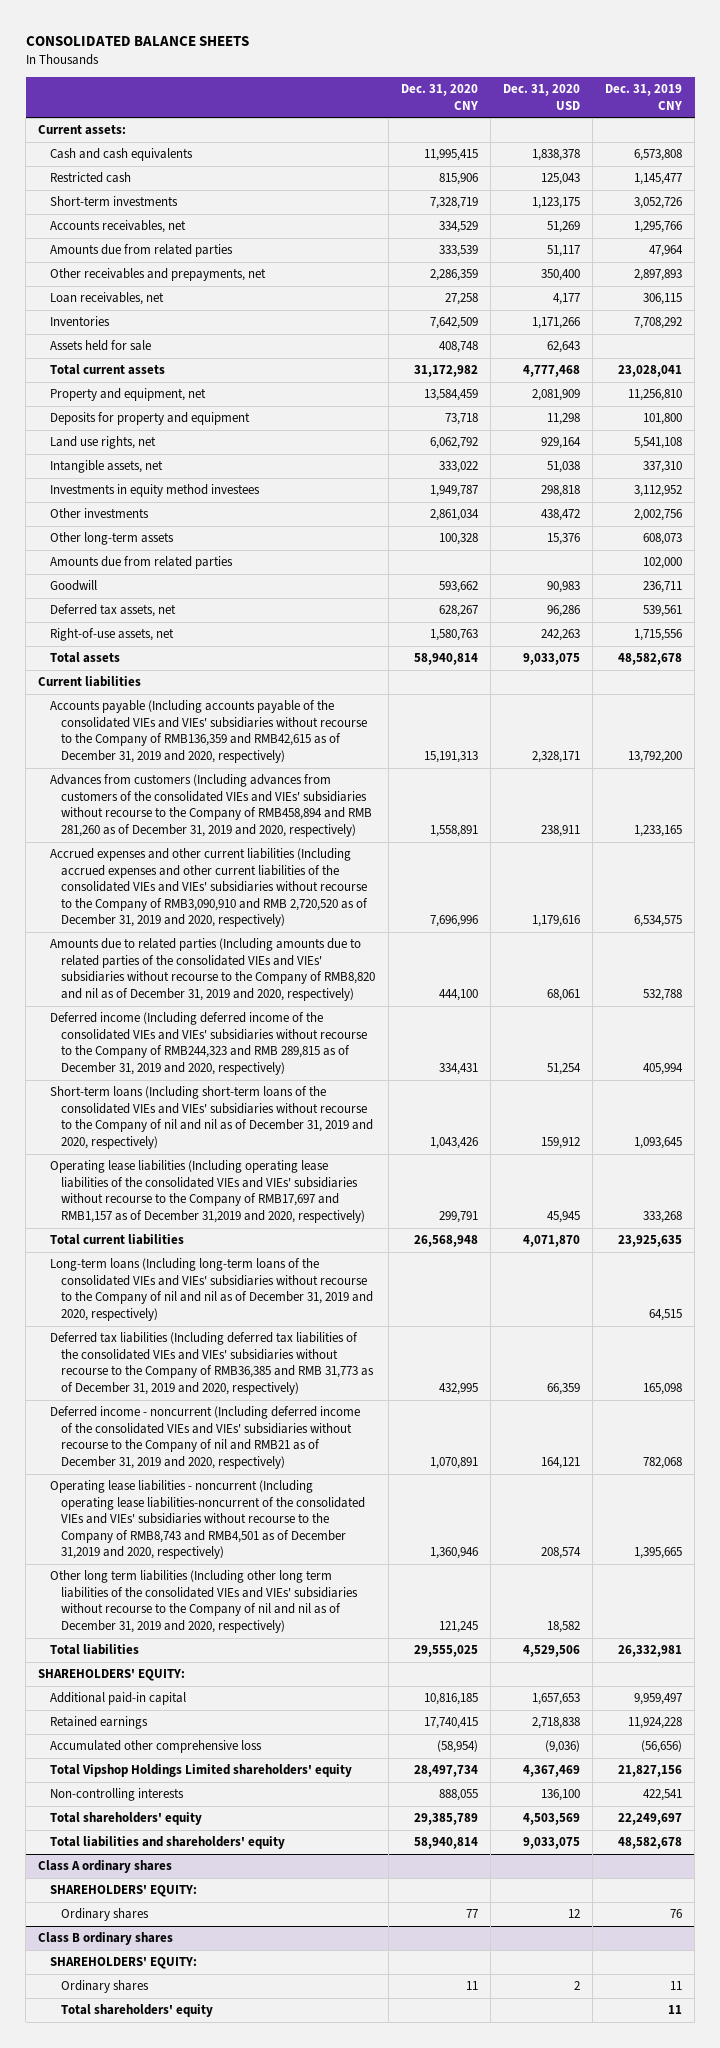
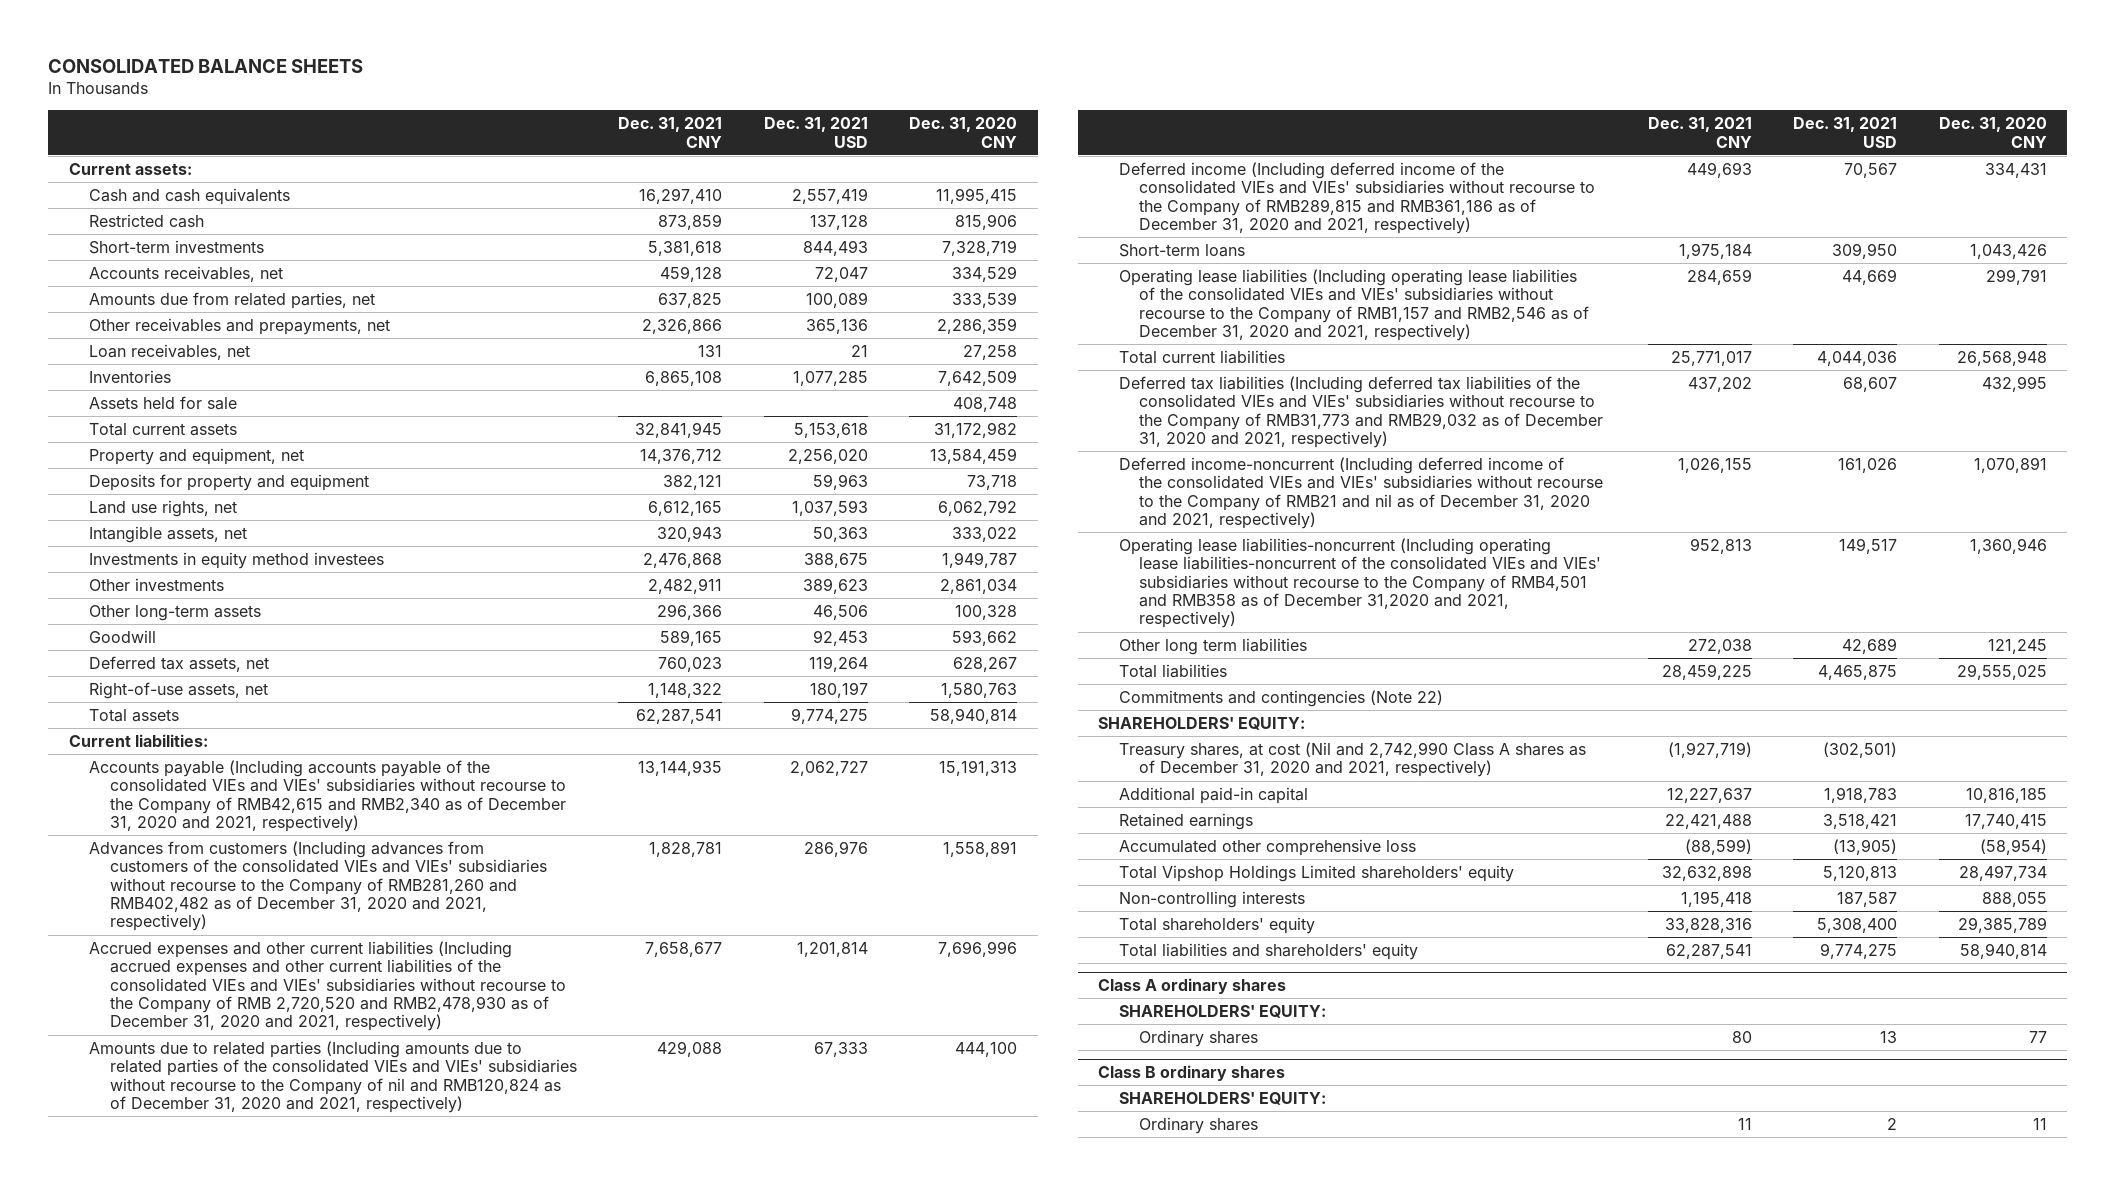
- | Dec. 31, 2020 CNY | Dec. 31, 2020 USD | Dec. 31, 2019 CNY
+ | Dec. 31, 2021 CNY | Dec. 31, 2021 USD | Dec. 31, 2020 CNY
- Amounts due from related parties | 333,539 | 51,117 | 47,964
+ Amounts due from related parties, net | 637,825 | 100,089 | 333,539
- Amounts due from related parties | | | 102,000
- Current liabilities
- Accounts payable (Including accounts payable of the consolidated VIEs and VIEs' subsidiaries without recourse to the Company of RMB136,359 and RMB42,615 as of December 31, 2019 and 2020, respectively) | 15,191,313 | 2,328,171 | 13,792,200
- Advances from customers (Including advances from customers of the consolidated VIEs and VIEs' subsidiaries without recourse to the Company of RMB458,894 and RMB 281,260 as of December 31, 2019 and 2020, respectively) | 1,558,891 | 238,911 | 1,233,165
- Accrued expenses and other current liabilities (Including accrued expenses and other current liabilities of the consolidated VIEs and VIEs' subsidiaries without recourse to the Company of RMB3,090,910 and RMB 2,720,520 as of December 31, 2019 and 2020, respectively) | 7,696,996 | 1,179,616 | 6,534,575
- Amounts due to related parties (Including amounts due to related parties of the consolidated VIEs and VIEs' subsidiaries without recourse to the Company of RMB8,820 and nil as of December 31, 2019 and 2020, respectively) | 444,100 | 68,061 | 532,788
- Deferred income (Including deferred income of the consolidated VIEs and VIEs' subsidiaries without recourse to the Company of RMB244,323 and RMB 289,815 as of December 31, 2019 and 2020, respectively) | 334,431 | 51,254 | 405,994
- Short-term loans (Including short-term loans of the consolidated VIEs and VIEs' subsidiaries without recourse to the Company of nil and nil as of December 31, 2019 and 2020, respectively) | 1,043,426 | 159,912 | 1,093,645
- Operating lease liabilities (Including operating lease liabilities of the consolidated VIEs and VIEs' subsidiaries without recourse to the Company of RMB17,697 and RMB1,157 as of December 31,2019 and 2020, respectively) | 299,791 | 45,945 | 333,268
+ Current liabilities:
+ Accounts payable (Including accounts payable of the consolidated VIEs and VIEs' subsidiaries without recourse to the Company of RMB42,615 and RMB2,340 as of December 31, 2020 and 2021, respectively) | 13,144,935 | 2,062,727 | 15,191,313
+ Advances from customers (Including advances from customers of the consolidated VIEs and VIEs' subsidiaries without recourse to the Company of RMB281,260 and RMB402,482 as of December 31, 2020 and 2021, respectively) | 1,828,781 | 286,976 | 1,558,891
+ Accrued expenses and other current liabilities (Including accrued expenses and other current liabilities of the consolidated VIEs and VIEs' subsidiaries without recourse to the Company of RMB 2,720,520 and RMB2,478,930 as of December 31, 2020 and 2021, respectively) | 7,658,677 | 1,201,814 | 7,696,996
+ Amounts due to related parties (Including amounts due to related parties of the consolidated VIEs and VIEs' subsidiaries without recourse to the Company of nil and RMB120,824 as of December 31, 2020 and 2021, respectively) | 429,088 | 67,333 | 444,100
+ Deferred income (Including deferred income of the consolidated VIEs and VIEs' subsidiaries without recourse to the Company of RMB289,815 and RMB361,186 as of December 31, 2020 and 2021, respectively) | 449,693 | 70,567 | 334,431
+ Short-term loans | 1,975,184 | 309,950 | 1,043,426
+ Operating lease liabilities (Including operating lease liabilities of the consolidated VIEs and VIEs' subsidiaries without recourse to the Company of RMB1,157 and RMB2,546 as of December 31, 2020 and 2021, respectively) | 284,659 | 44,669 | 299,791
- Long-term loans (Including long-term loans of the consolidated VIEs and VIEs' subsidiaries without recourse to the Company of nil and nil as of December 31, 2019 and 2020, respectively) | | | 64,515
- Deferred tax liabilities (Including deferred tax liabilities of the consolidated VIEs and VIEs' subsidiaries without recourse to the Company of RMB36,385 and RMB 31,773 as of December 31, 2019 and 2020, respectively) | 432,995 | 66,359 | 165,098
- Deferred income - noncurrent (Including deferred income of the consolidated VIEs and VIEs' subsidiaries without recourse to the Company of nil and RMB21 as of December 31, 2019 and 2020, respectively) | 1,070,891 | 164,121 | 782,068
- Operating lease liabilities - noncurrent (Including operating lease liabilities-noncurrent of the consolidated VIEs and VIEs' subsidiaries without recourse to the Company of RMB8,743 and RMB4,501 as of December 31,2019 and 2020, respectively) | 1,360,946 | 208,574 | 1,395,665
- Other long term liabilities (Including other long term liabilities of the consolidated VIEs and VIEs' subsidiaries without recourse to the Company of nil and nil as of December 31, 2019 and 2020, respectively) | 121,245 | 18,582 |
+ Deferred tax liabilities (Including deferred tax liabilities of the consolidated VIEs and VIEs' subsidiaries without recourse to the Company of RMB31,773 and RMB29,032 as of December 31, 2020 and 2021, respectively) | 437,202 | 68,607 | 432,995
+ Deferred income-noncurrent (Including deferred income of the consolidated VIEs and VIEs' subsidiaries without recourse to the Company of RMB21 and nil as of December 31, 2020 and 2021, respectively) | 1,026,155 | 161,026 | 1,070,891
+ Operating lease liabilities-noncurrent (Including operating lease liabilities-noncurrent of the consolidated VIEs and VIEs' subsidiaries without recourse to the Company of RMB4,501 and RMB358 as of December 31,2020 and 2021, respectively) | 952,813 | 149,517 | 1,360,946
+ Other long term liabilities | 272,038 | 42,689 | 121,245
+ Commitments and contingencies (Note 22)
+ Treasury shares, at cost (Nil and 2,742,990 Class A shares as of December 31, 2020 and 2021, respectively) | (1,927,719) | (302,501) |
@ Class B ordinary shares
- Total shareholders' equity | | | 11

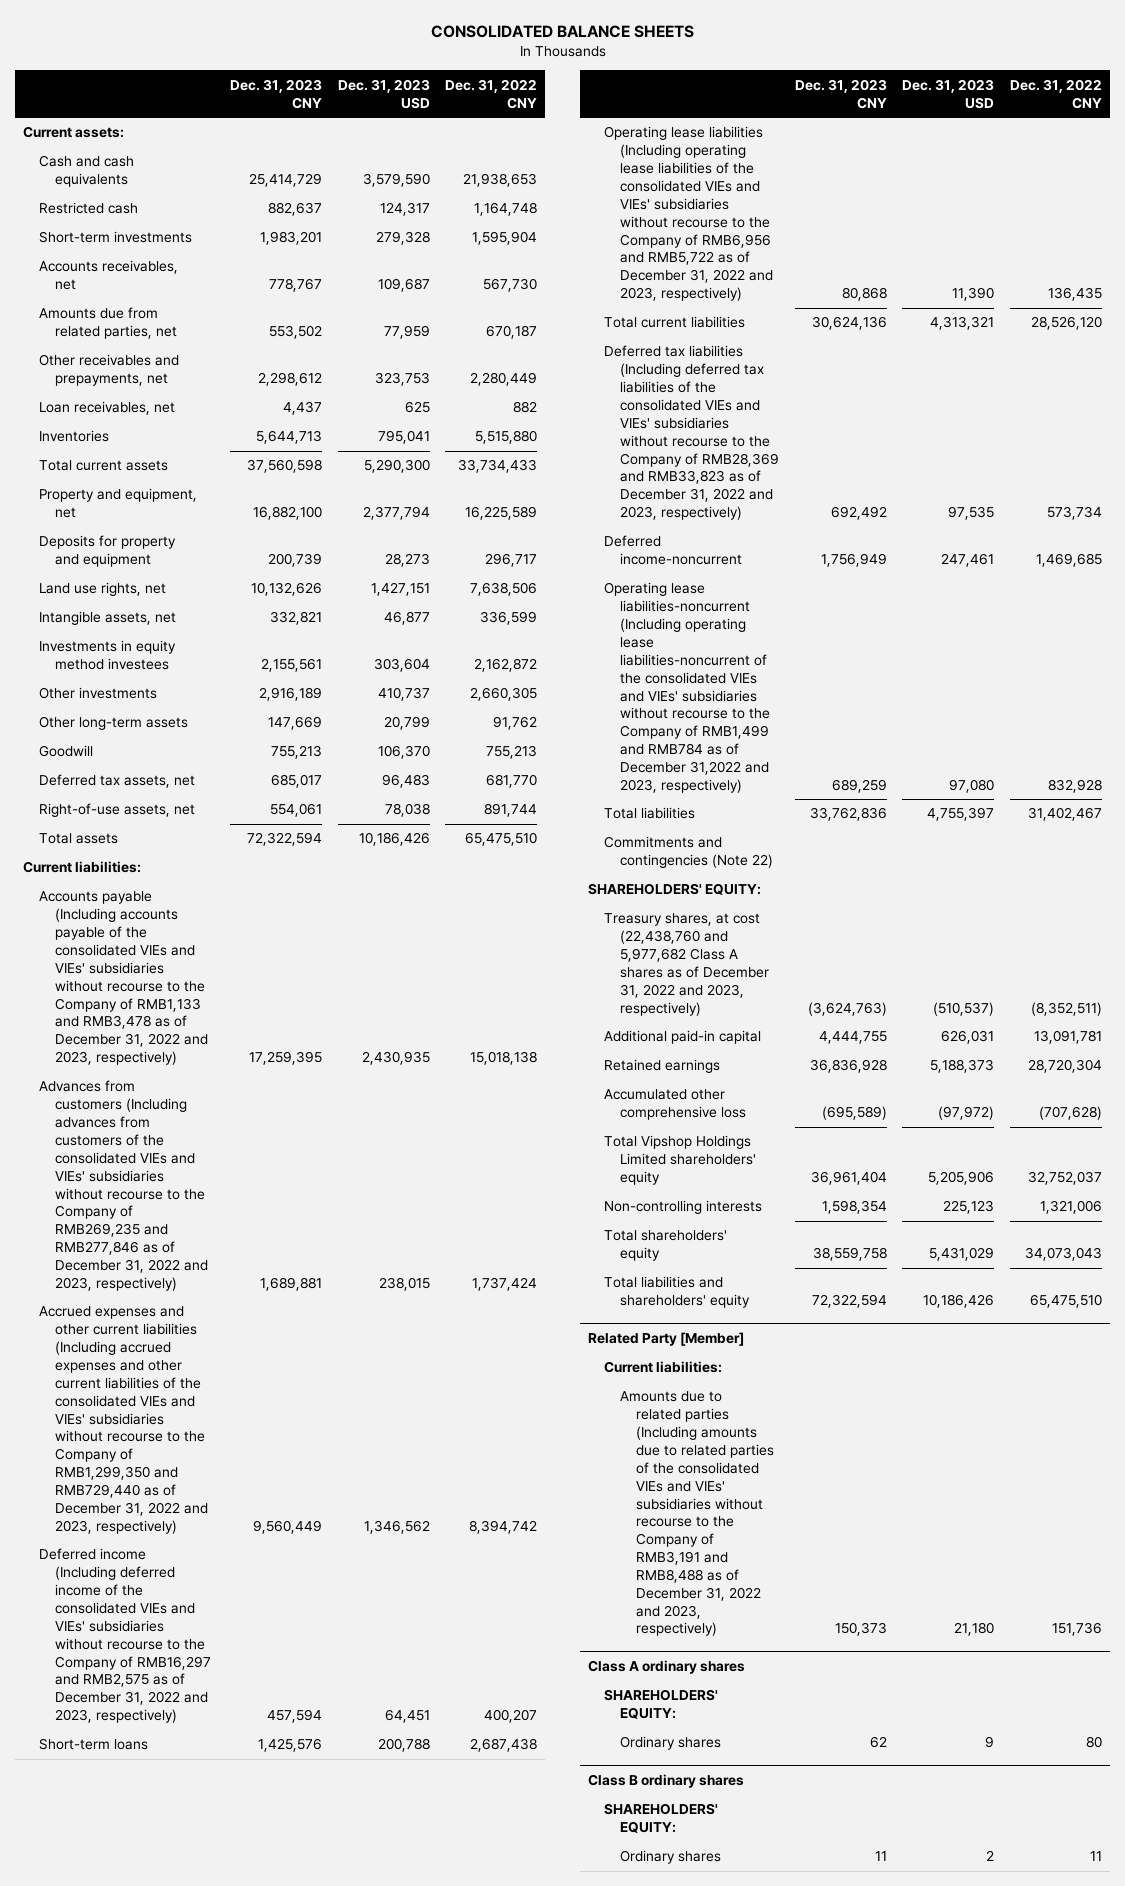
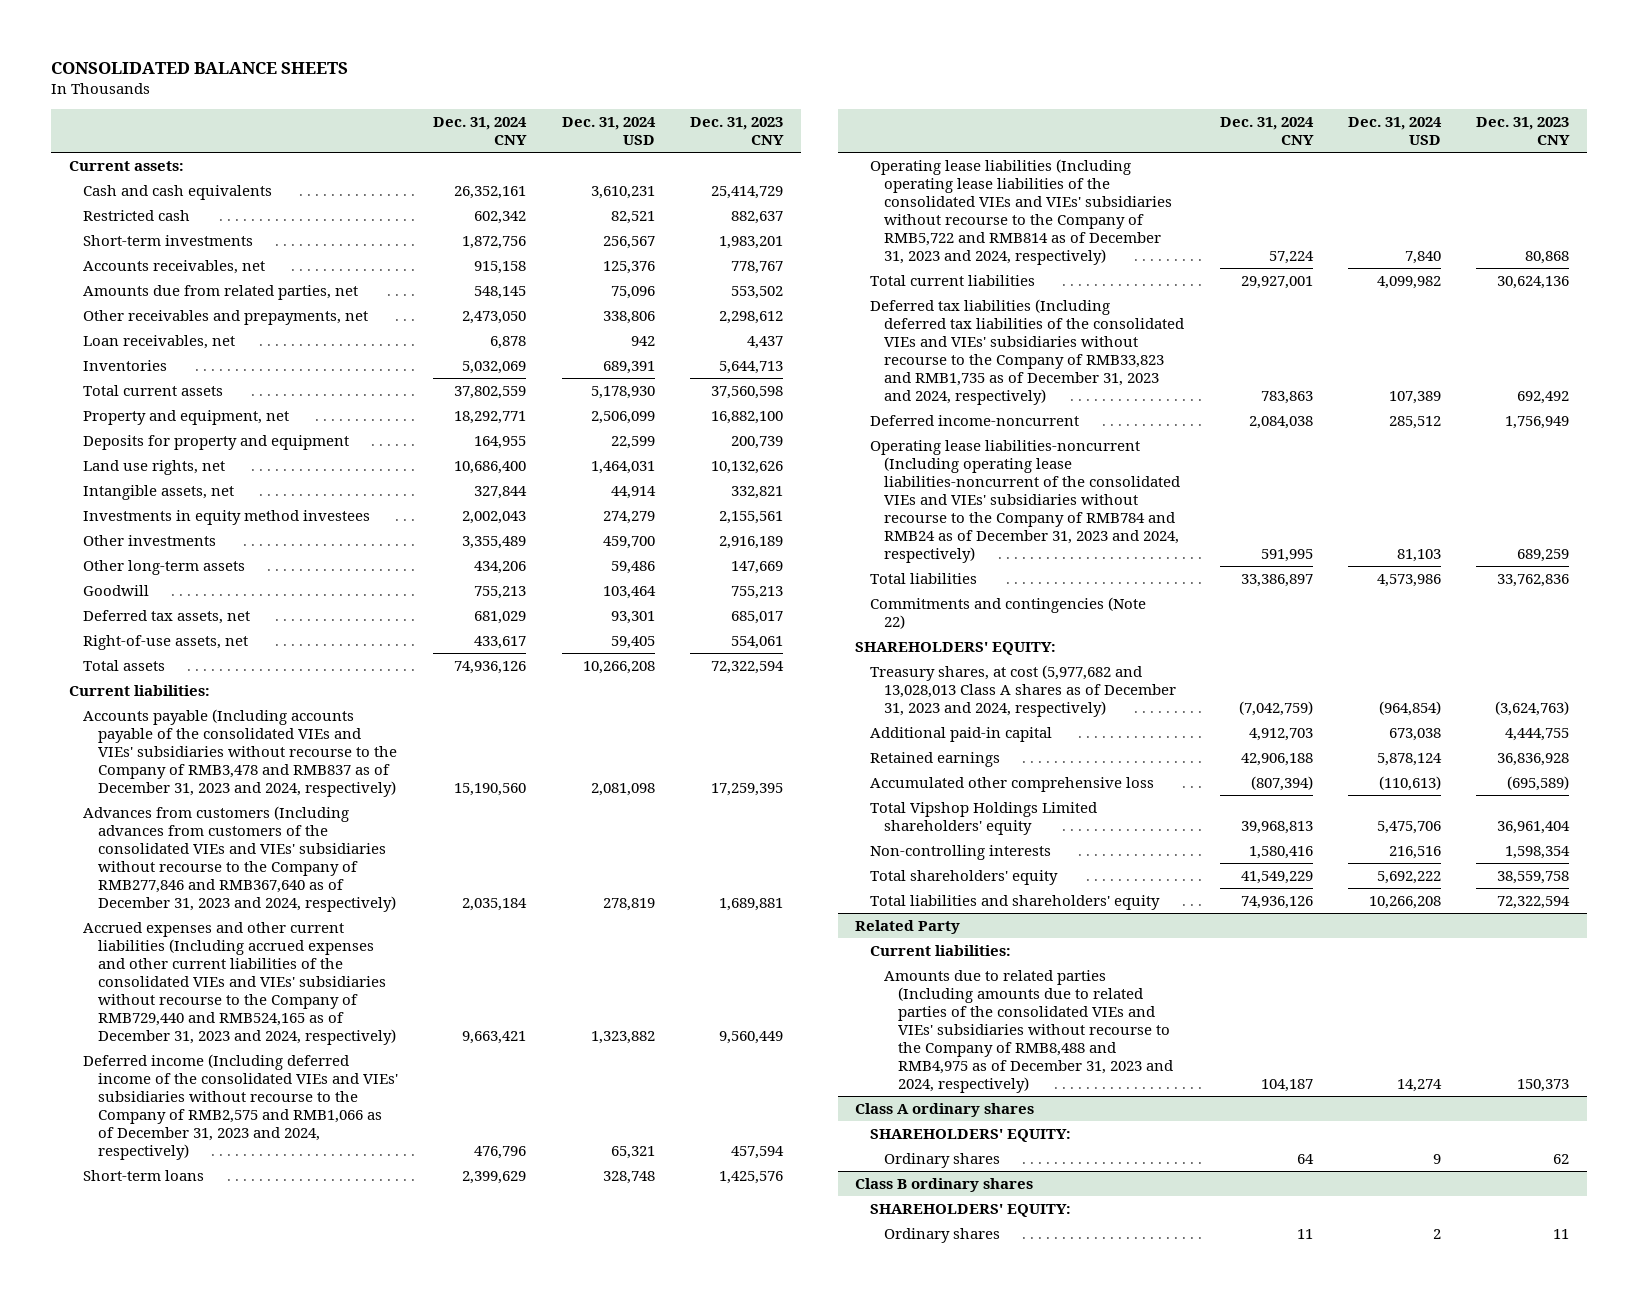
- | Dec. 31, 2023 CNY | Dec. 31, 2023 USD | Dec. 31, 2022 CNY
+ | Dec. 31, 2024 CNY | Dec. 31, 2024 USD | Dec. 31, 2023 CNY
- Accounts payable (Including accounts payable of the consolidated VIEs and VIEs' subsidiaries without recourse to the Company of RMB1,133 and RMB3,478 as of December 31, 2022 and 2023, respectively) | 17,259,395 | 2,430,935 | 15,018,138
- Advances from customers (Including advances from customers of the consolidated VIEs and VIEs' subsidiaries without recourse to the Company of RMB269,235 and RMB277,846 as of December 31, 2022 and 2023, respectively) | 1,689,881 | 238,015 | 1,737,424
- Accrued expenses and other current liabilities (Including accrued expenses and other current liabilities of the consolidated VIEs and VIEs' subsidiaries without recourse to the Company of RMB1,299,350 and RMB729,440 as of December 31, 2022 and 2023, respectively) | 9,560,449 | 1,346,562 | 8,394,742
- Deferred income (Including deferred income of the consolidated VIEs and VIEs' subsidiaries without recourse to the Company of RMB16,297 and RMB2,575 as of December 31, 2022 and 2023, respectively) | 457,594 | 64,451 | 400,207
+ Accounts payable (Including accounts payable of the consolidated VIEs and VIEs' subsidiaries without recourse to the Company of RMB3,478 and RMB837 as of December 31, 2023 and 2024, respectively) | 15,190,560 | 2,081,098 | 17,259,395
+ Advances from customers (Including advances from customers of the consolidated VIEs and VIEs' subsidiaries without recourse to the Company of RMB277,846 and RMB367,640 as of December 31, 2023 and 2024, respectively) | 2,035,184 | 278,819 | 1,689,881
+ Accrued expenses and other current liabilities (Including accrued expenses and other current liabilities of the consolidated VIEs and VIEs' subsidiaries without recourse to the Company of RMB729,440 and RMB524,165 as of December 31, 2023 and 2024, respectively) | 9,663,421 | 1,323,882 | 9,560,449
+ Deferred income (Including deferred income of the consolidated VIEs and VIEs' subsidiaries without recourse to the Company of RMB2,575 and RMB1,066 as of December 31, 2023 and 2024, respectively) | 476,796 | 65,321 | 457,594
- Operating lease liabilities (Including operating lease liabilities of the consolidated VIEs and VIEs' subsidiaries without recourse to the Company of RMB6,956 and RMB5,722 as of December 31, 2022 and 2023, respectively) | 80,868 | 11,390 | 136,435
+ Operating lease liabilities (Including operating lease liabilities of the consolidated VIEs and VIEs' subsidiaries without recourse to the Company of RMB5,722 and RMB814 as of December 31, 2023 and 2024, respectively) | 57,224 | 7,840 | 80,868
- Deferred tax liabilities (Including deferred tax liabilities of the consolidated VIEs and VIEs' subsidiaries without recourse to the Company of RMB28,369 and RMB33,823 as of December 31, 2022 and 2023, respectively) | 692,492 | 97,535 | 573,734
+ Deferred tax liabilities (Including deferred tax liabilities of the consolidated VIEs and VIEs' subsidiaries without recourse to the Company of RMB33,823 and RMB1,735 as of December 31, 2023 and 2024, respectively) | 783,863 | 107,389 | 692,492
- Operating lease liabilities-noncurrent (Including operating lease liabilities-noncurrent of the consolidated VIEs and VIEs' subsidiaries without recourse to the Company of RMB1,499 and RMB784 as of December 31,2022 and 2023, respectively) | 689,259 | 97,080 | 832,928
+ Operating lease liabilities-noncurrent (Including operating lease liabilities-noncurrent of the consolidated VIEs and VIEs' subsidiaries without recourse to the Company of RMB784 and RMB24 as of December 31, 2023 and 2024, respectively) | 591,995 | 81,103 | 689,259
- Treasury shares, at cost (22,438,760 and 5,977,682 Class A shares as of December 31, 2022 and 2023, respectively) | (3,624,763) | (510,537) | (8,352,511)
+ Treasury shares, at cost (5,977,682 and 13,028,013 Class A shares as of December 31, 2023 and 2024, respectively) | (7,042,759) | (964,854) | (3,624,763)
- Related Party [Member]
+ Related Party
- Amounts due to related parties (Including amounts due to related parties of the consolidated VIEs and VIEs' subsidiaries without recourse to the Company of RMB3,191 and RMB8,488 as of December 31, 2022 and 2023, respectively) | 150,373 | 21,180 | 151,736
+ Amounts due to related parties (Including amounts due to related parties of the consolidated VIEs and VIEs' subsidiaries without recourse to the Company of RMB8,488 and RMB4,975 as of December 31, 2023 and 2024, respectively) | 104,187 | 14,274 | 150,373

